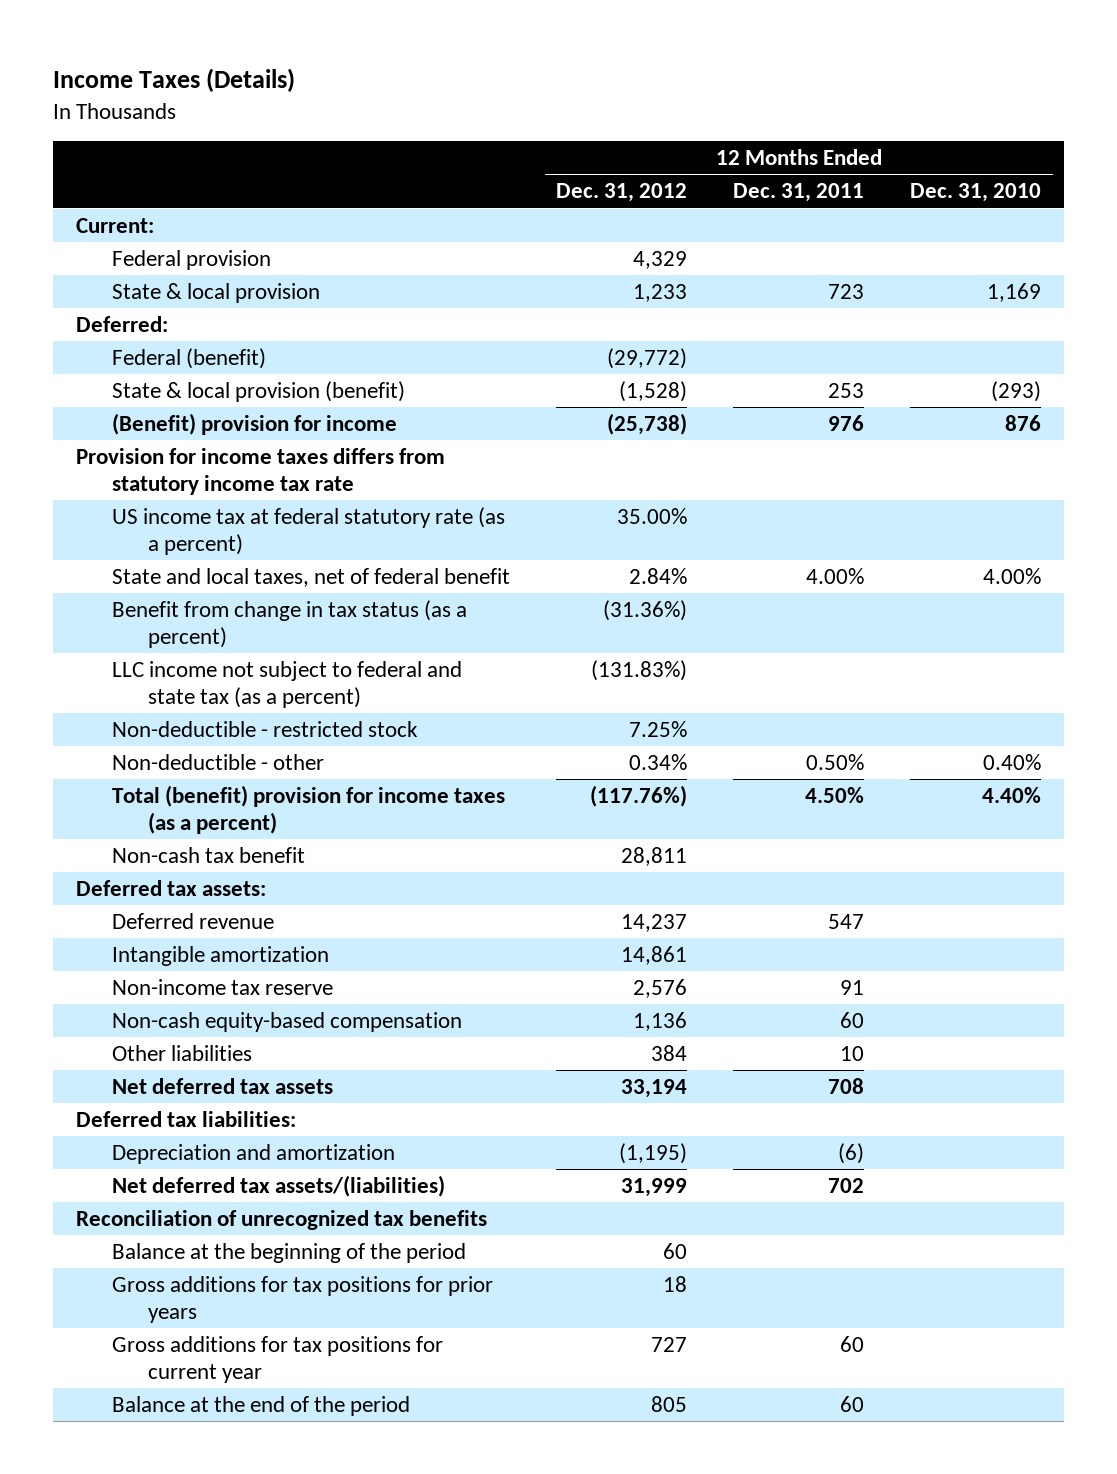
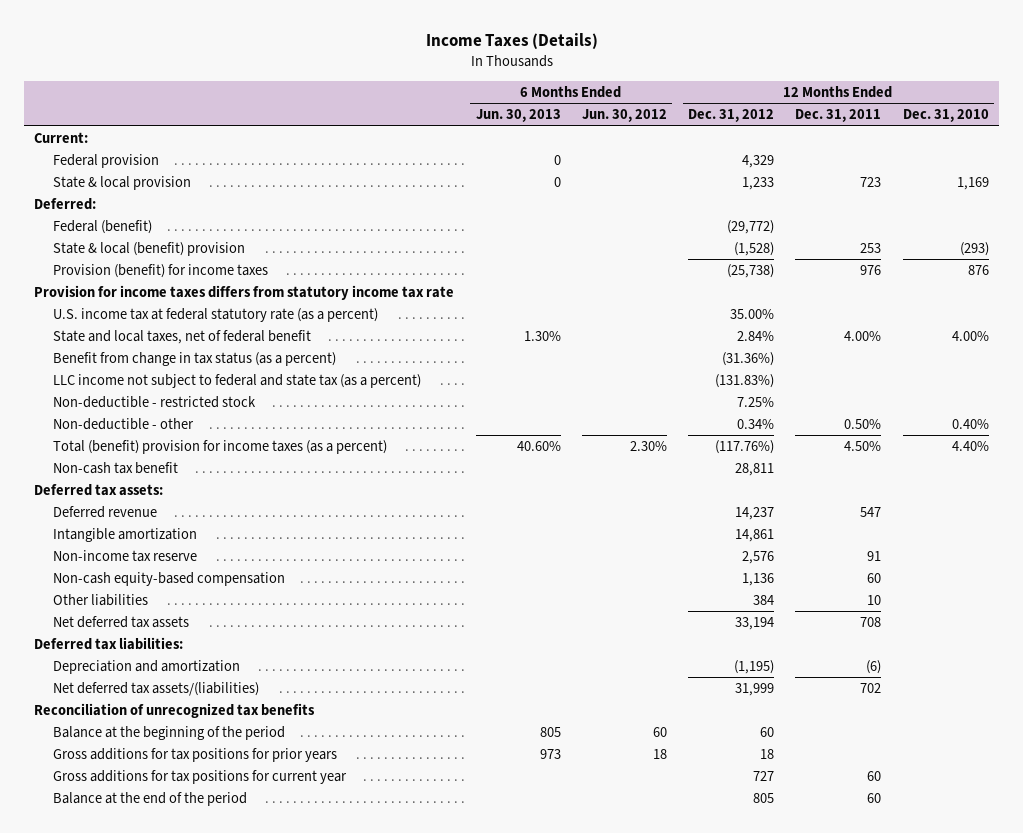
- | 12 Months Ended Dec. 31, 2012 | 12 Months Ended Dec. 31, 2011 | 12 Months Ended Dec. 31, 2010
+ | 6 Months Ended Jun. 30, 2013 | 6 Months Ended Jun. 30, 2012 | 12 Months Ended Dec. 31, 2012 | 12 Months Ended Dec. 31, 2011 | 12 Months Ended Dec. 31, 2010
- State & local provision (benefit) | (1,528) | 253 | (293)
- (Benefit) provision for income | (25,738) | 976 | 876
+ State & local (benefit) provision | | | (1,528) | 253 | (293)
+ Provision (benefit) for income taxes | | | (25,738) | 976 | 876
- US income tax at federal statutory rate (as a percent) | 35.00% | |
+ U.S. income tax at federal statutory rate (as a percent) | | | 35.00% | |

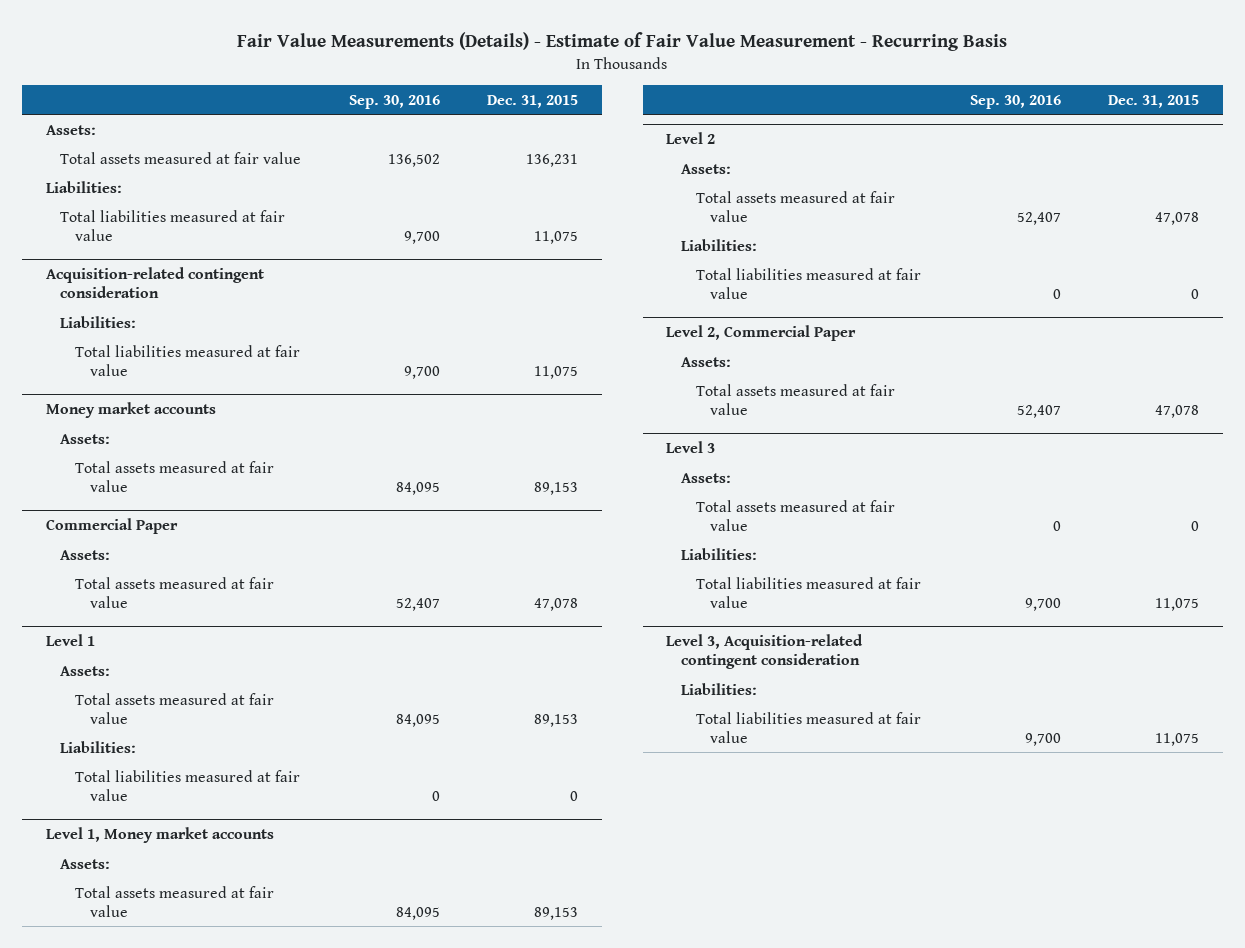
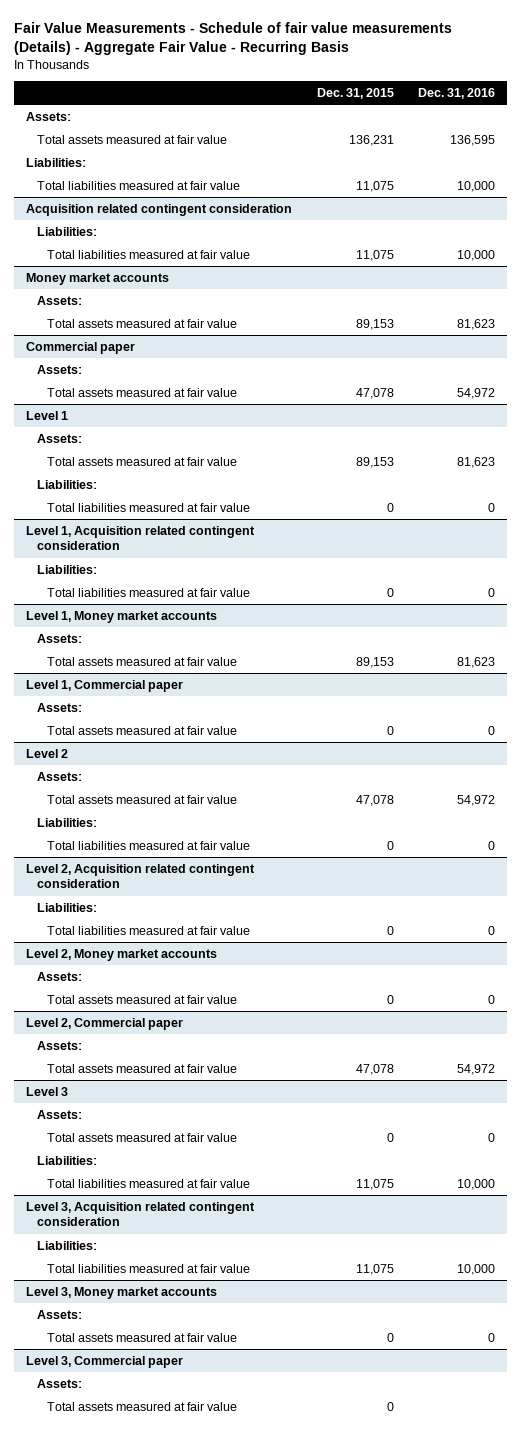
- Fair Value Measurements (Details) - Estimate of Fair Value Measurement - Recurring Basis
+ Fair Value Measurements - Schedule of fair value measurements (Details) - Aggregate Fair Value - Recurring Basis
- | Sep. 30, 2016 | Dec. 31, 2015
+ | Dec. 31, 2015 | Dec. 31, 2016
- Acquisition-related contingent consideration
+ Acquisition related contingent consideration
- Commercial Paper
+ Commercial paper
+ Level 1, Acquisition related contingent consideration
+ Liabilities:
+ Total liabilities measured at fair value | 0 | 0
+ Level 1, Commercial paper
+ Assets:
+ Total assets measured at fair value | 0 | 0
- Level 2, Commercial Paper
+ Level 2, Acquisition related contingent consideration
+ Liabilities:
+ Total liabilities measured at fair value | 0 | 0
+ Level 2, Money market accounts
+ Total assets measured at fair value | 0 | 0
+ Level 2, Commercial paper
+ Assets:
- Level 3, Acquisition-related contingent consideration
+ Level 3, Acquisition related contingent consideration
+ Level 3, Money market accounts
+ Assets:
+ Total assets measured at fair value | 0 | 0
+ Level 3, Commercial paper
+ Assets:
+ Total assets measured at fair value | 0 |

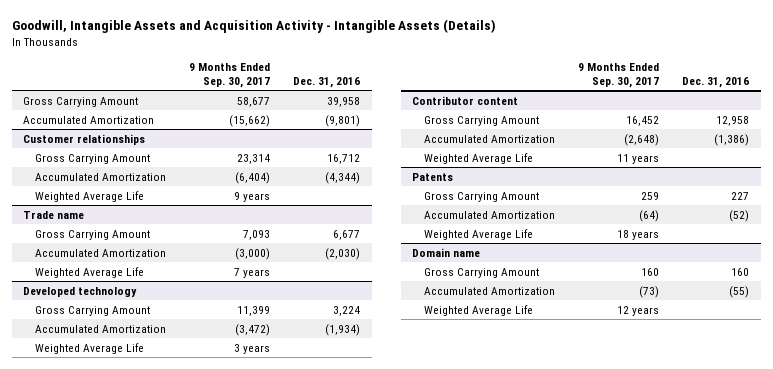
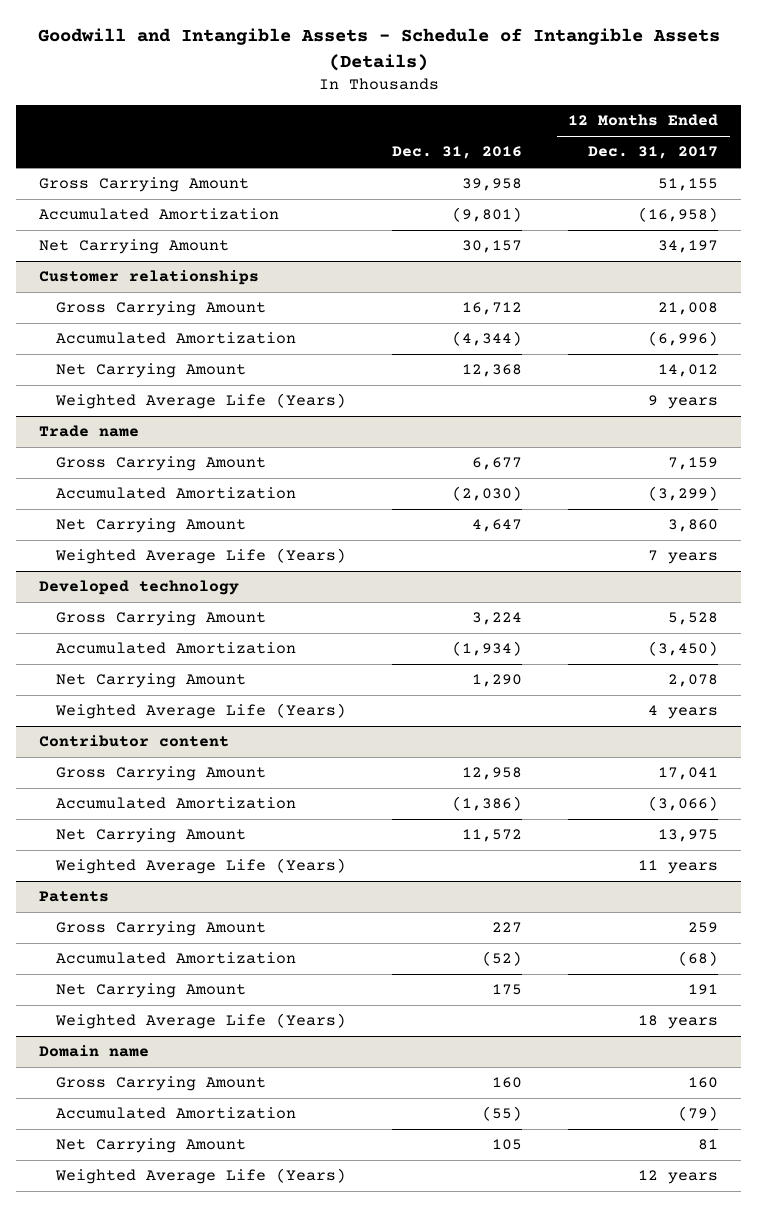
- Goodwill, Intangible Assets and Acquisition Activity - Intangible Assets (Details)
+ Goodwill and Intangible Assets - Schedule of Intangible Assets (Details)
- | 9 Months Ended Sep. 30, 2017 | Dec. 31, 2016
+ | Dec. 31, 2016 | 12 Months Ended Dec. 31, 2017
+ Net Carrying Amount | 30,157 | 34,197
@ Customer relationships
- Weighted Average Life | 9 years |
+ Net Carrying Amount | 12,368 | 14,012
+ Weighted Average Life (Years) | | 9 years
@ Trade name
- Weighted Average Life | 7 years |
+ Net Carrying Amount | 4,647 | 3,860
+ Weighted Average Life (Years) | | 7 years
@ Developed technology
- Weighted Average Life | 3 years |
+ Net Carrying Amount | 1,290 | 2,078
+ Weighted Average Life (Years) | | 4 years
@ Contributor content
- Weighted Average Life | 11 years |
+ Net Carrying Amount | 11,572 | 13,975
+ Weighted Average Life (Years) | | 11 years
@ Patents
- Weighted Average Life | 18 years |
+ Net Carrying Amount | 175 | 191
+ Weighted Average Life (Years) | | 18 years
@ Domain name
- Weighted Average Life | 12 years |
+ Net Carrying Amount | 105 | 81
+ Weighted Average Life (Years) | | 12 years

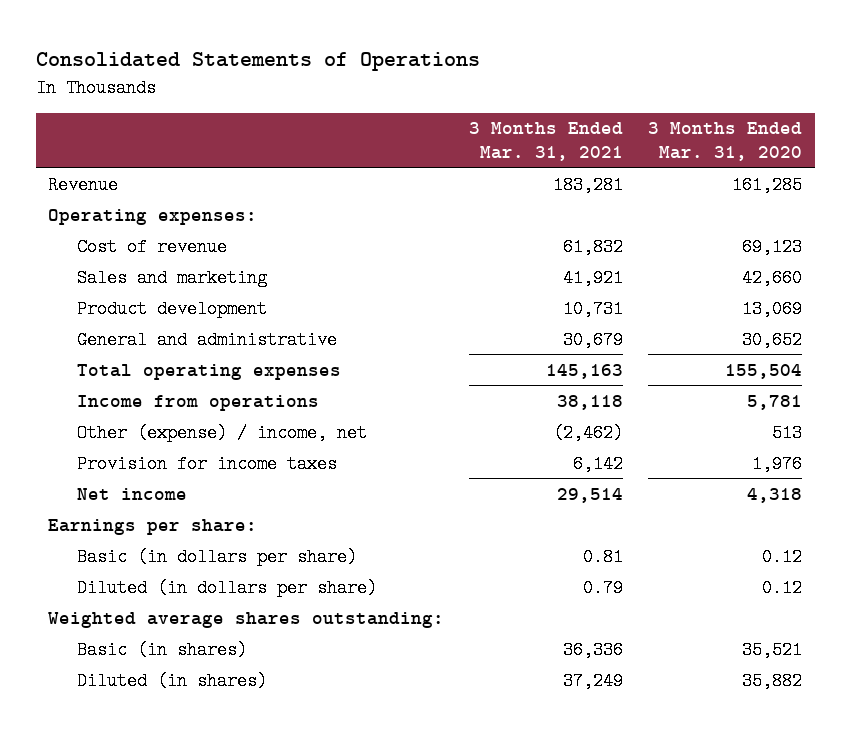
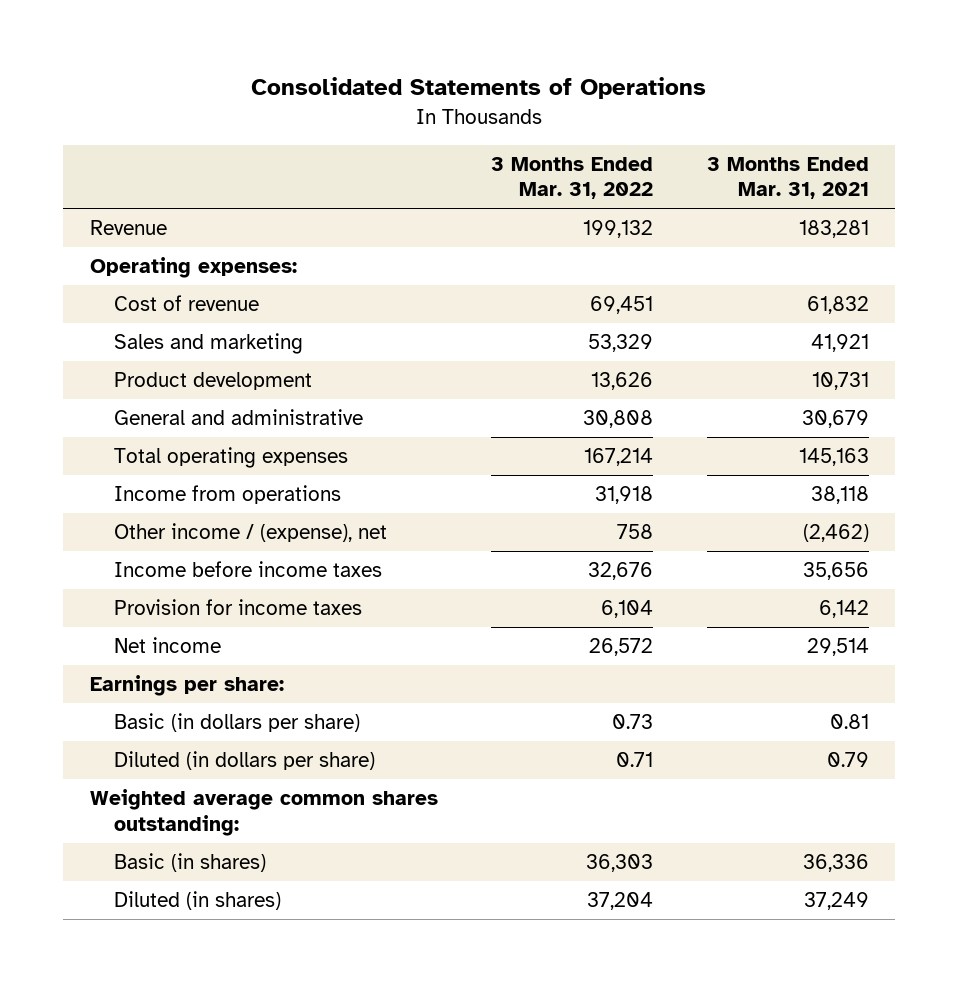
- | 3 Months Ended Mar. 31, 2021 | 3 Months Ended Mar. 31, 2020
+ | 3 Months Ended Mar. 31, 2022 | 3 Months Ended Mar. 31, 2021
- Other (expense) / income, net | (2,462) | 513
+ Other income / (expense), net | 758 | (2,462)
+ Income before income taxes | 32,676 | 35,656
- Weighted average shares outstanding:
+ Weighted average common shares outstanding:

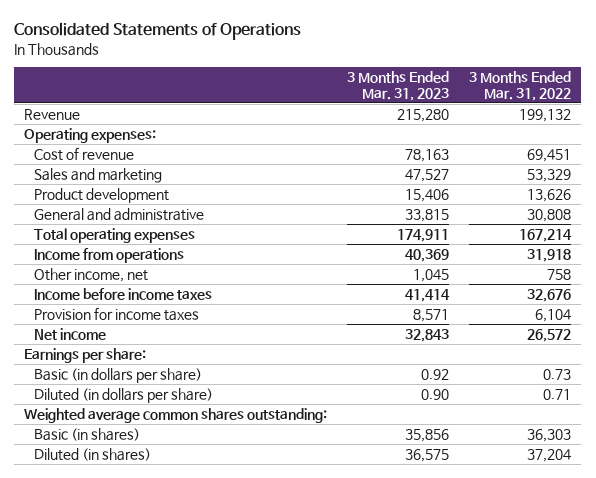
- | 3 Months Ended Mar. 31, 2022 | 3 Months Ended Mar. 31, 2021
+ | 3 Months Ended Mar. 31, 2023 | 3 Months Ended Mar. 31, 2022
- Other income / (expense), net | 758 | (2,462)
+ Other income, net | 1,045 | 758

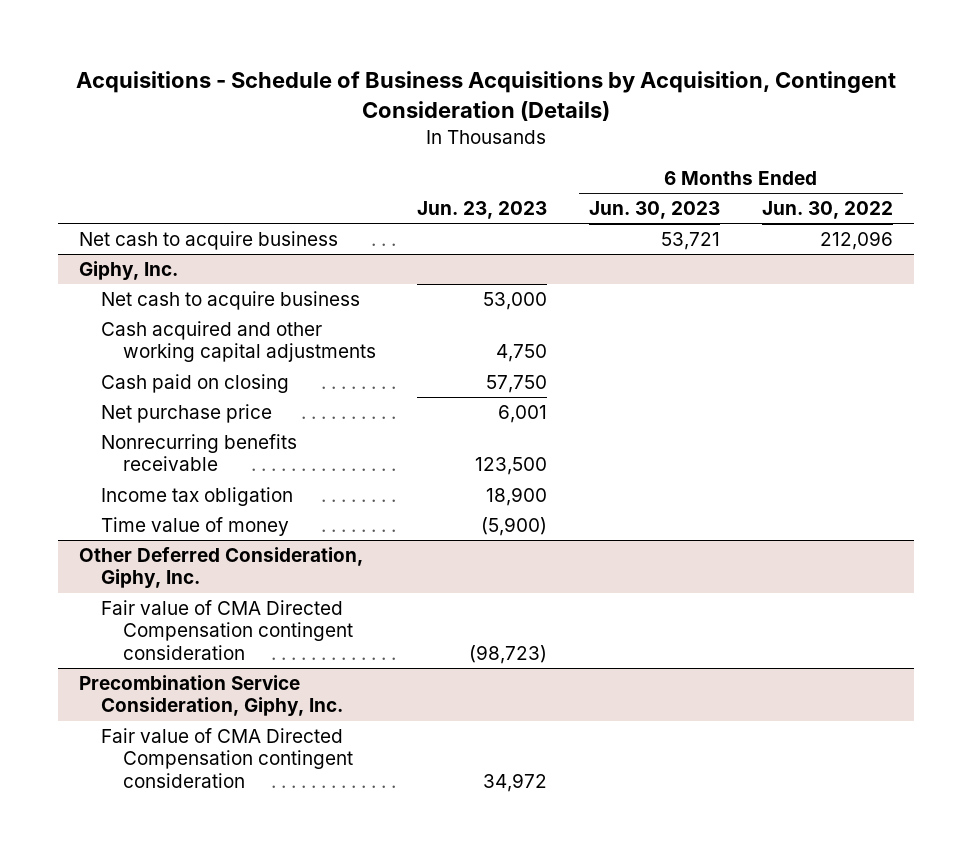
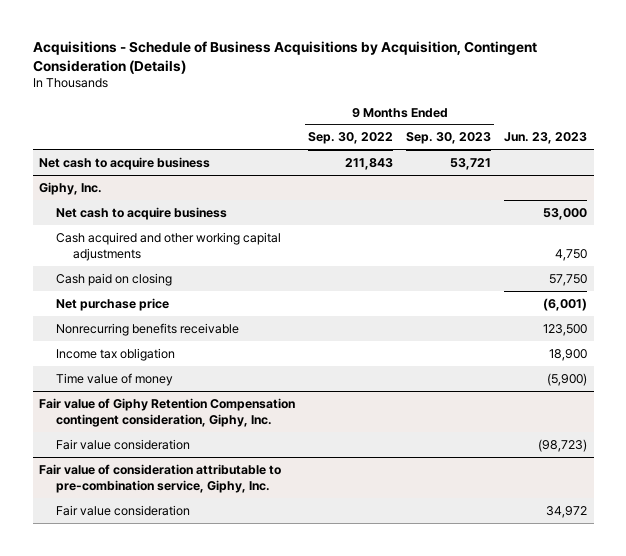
- | Jun. 23, 2023 | 6 Months Ended Jun. 30, 2023 | 6 Months Ended Jun. 30, 2022
+ | 9 Months Ended Sep. 30, 2022 | 9 Months Ended Sep. 30, 2023 | Jun. 23, 2023
@ Giphy, Inc.
- Net purchase price | 6,001 | |
+ Net purchase price | | | (6,001)
- Other Deferred Consideration, Giphy, Inc.
- Fair value of CMA Directed Compensation contingent consideration | (98,723) | |
- Precombination Service Consideration, Giphy, Inc.
- Fair value of CMA Directed Compensation contingent consideration | 34,972 | |
+ Fair value of Giphy Retention Compensation contingent consideration, Giphy, Inc.
+ Fair value consideration | | | (98,723)
+ Fair value of consideration attributable to pre-combination service, Giphy, Inc.
+ Fair value consideration | | | 34,972

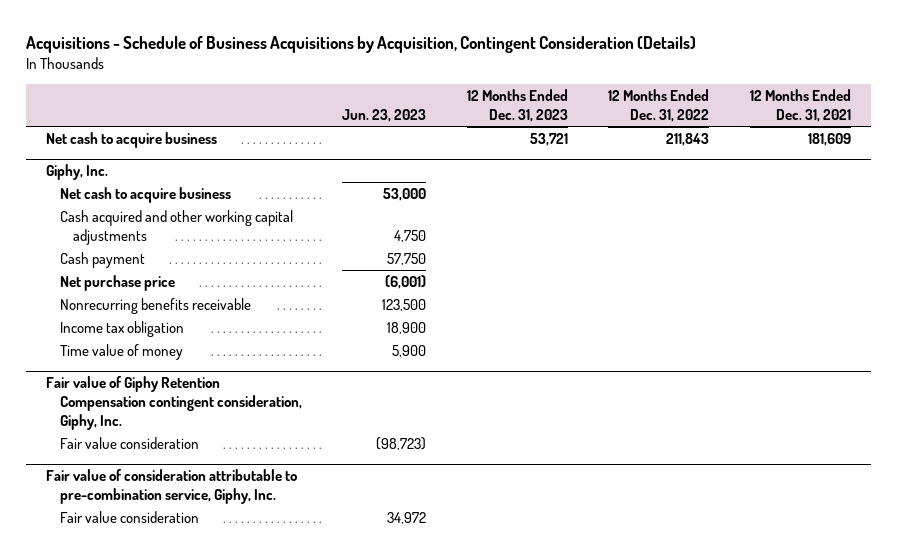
- | 9 Months Ended Sep. 30, 2022 | 9 Months Ended Sep. 30, 2023 | Jun. 23, 2023
+ | Jun. 23, 2023 | 12 Months Ended Dec. 31, 2023 | 12 Months Ended Dec. 31, 2022 | 12 Months Ended Dec. 31, 2021
@ Giphy, Inc.
- Cash paid on closing | | | 57,750
+ Cash payment | 57,750 | | |
- Time value of money | | | (5,900)
+ Time value of money | 5,900 | | |

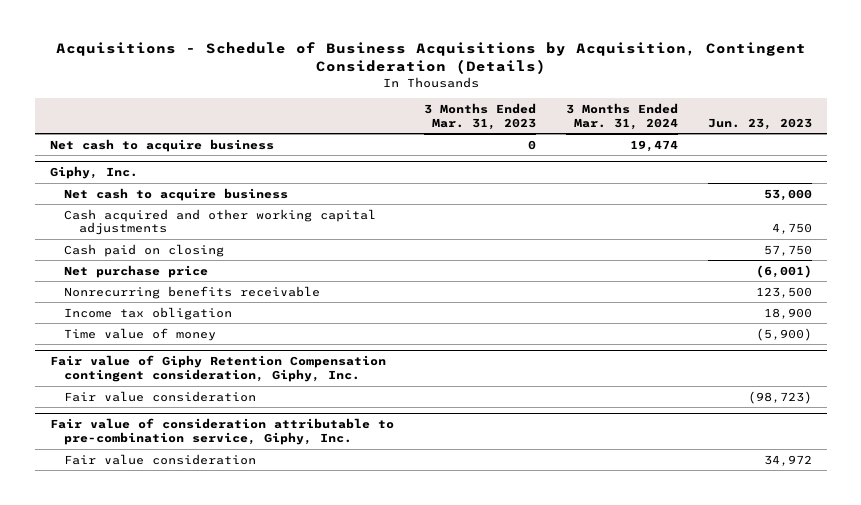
- | Jun. 23, 2023 | 12 Months Ended Dec. 31, 2023 | 12 Months Ended Dec. 31, 2022 | 12 Months Ended Dec. 31, 2021
+ | 3 Months Ended Mar. 31, 2023 | 3 Months Ended Mar. 31, 2024 | Jun. 23, 2023
@ Giphy, Inc.
- Cash payment | 57,750 | | |
+ Cash paid on closing | | | 57,750
- Time value of money | 5,900 | | |
+ Time value of money | | | (5,900)

